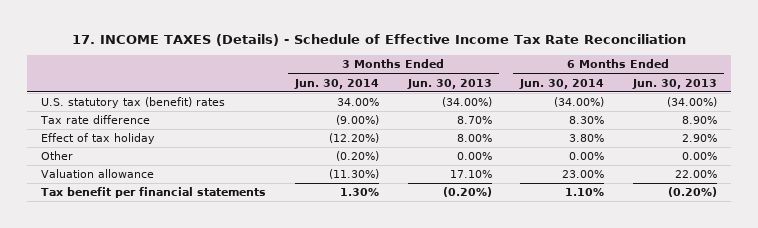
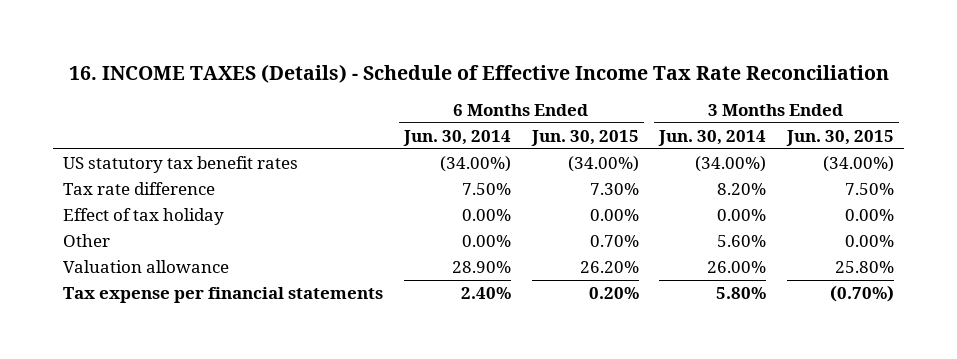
- 17. INCOME TAXES (Details) - Schedule of Effective Income Tax Rate Reconciliation
+ 16. INCOME TAXES (Details) - Schedule of Effective Income Tax Rate Reconciliation
- | 3 Months Ended Jun. 30, 2014 | 3 Months Ended Jun. 30, 2013 | 6 Months Ended Jun. 30, 2014 | 6 Months Ended Jun. 30, 2013
+ | 6 Months Ended Jun. 30, 2014 | 6 Months Ended Jun. 30, 2015 | 3 Months Ended Jun. 30, 2014 | 3 Months Ended Jun. 30, 2015
- U.S. statutory tax (benefit) rates | 34.00% | (34.00%) | (34.00%) | (34.00%)
- Tax rate difference | (9.00%) | 8.70% | 8.30% | 8.90%
- Effect of tax holiday | (12.20%) | 8.00% | 3.80% | 2.90%
- Other | (0.20%) | 0.00% | 0.00% | 0.00%
- Valuation allowance | (11.30%) | 17.10% | 23.00% | 22.00%
- Tax benefit per financial statements | 1.30% | (0.20%) | 1.10% | (0.20%)
+ US statutory tax benefit rates | (34.00%) | (34.00%) | (34.00%) | (34.00%)
+ Tax rate difference | 7.50% | 7.30% | 8.20% | 7.50%
+ Effect of tax holiday | 0.00% | 0.00% | 0.00% | 0.00%
+ Other | 0.00% | 0.70% | 5.60% | 0.00%
+ Valuation allowance | 28.90% | 26.20% | 26.00% | 25.80%
+ Tax expense per financial statements | 2.40% | 0.20% | 5.80% | (0.70%)

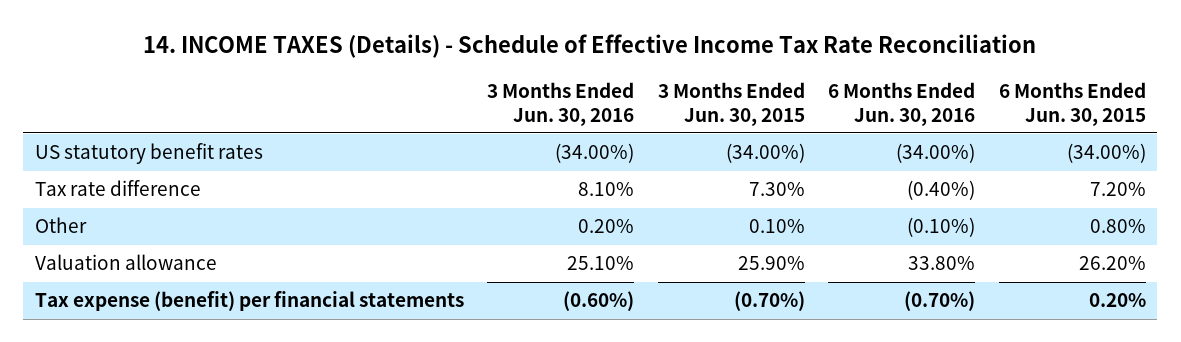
- 16. INCOME TAXES (Details) - Schedule of Effective Income Tax Rate Reconciliation
+ 14. INCOME TAXES (Details) - Schedule of Effective Income Tax Rate Reconciliation
- | 6 Months Ended Jun. 30, 2014 | 6 Months Ended Jun. 30, 2015 | 3 Months Ended Jun. 30, 2014 | 3 Months Ended Jun. 30, 2015
+ | 3 Months Ended Jun. 30, 2016 | 3 Months Ended Jun. 30, 2015 | 6 Months Ended Jun. 30, 2016 | 6 Months Ended Jun. 30, 2015
- US statutory tax benefit rates | (34.00%) | (34.00%) | (34.00%) | (34.00%)
- Tax rate difference | 7.50% | 7.30% | 8.20% | 7.50%
- Effect of tax holiday | 0.00% | 0.00% | 0.00% | 0.00%
- Other | 0.00% | 0.70% | 5.60% | 0.00%
- Valuation allowance | 28.90% | 26.20% | 26.00% | 25.80%
- Tax expense per financial statements | 2.40% | 0.20% | 5.80% | (0.70%)
+ US statutory benefit rates | (34.00%) | (34.00%) | (34.00%) | (34.00%)
+ Tax rate difference | 8.10% | 7.30% | (0.40%) | 7.20%
+ Other | 0.20% | 0.10% | (0.10%) | 0.80%
+ Valuation allowance | 25.10% | 25.90% | 33.80% | 26.20%
+ Tax expense (benefit) per financial statements | (0.60%) | (0.70%) | (0.70%) | 0.20%

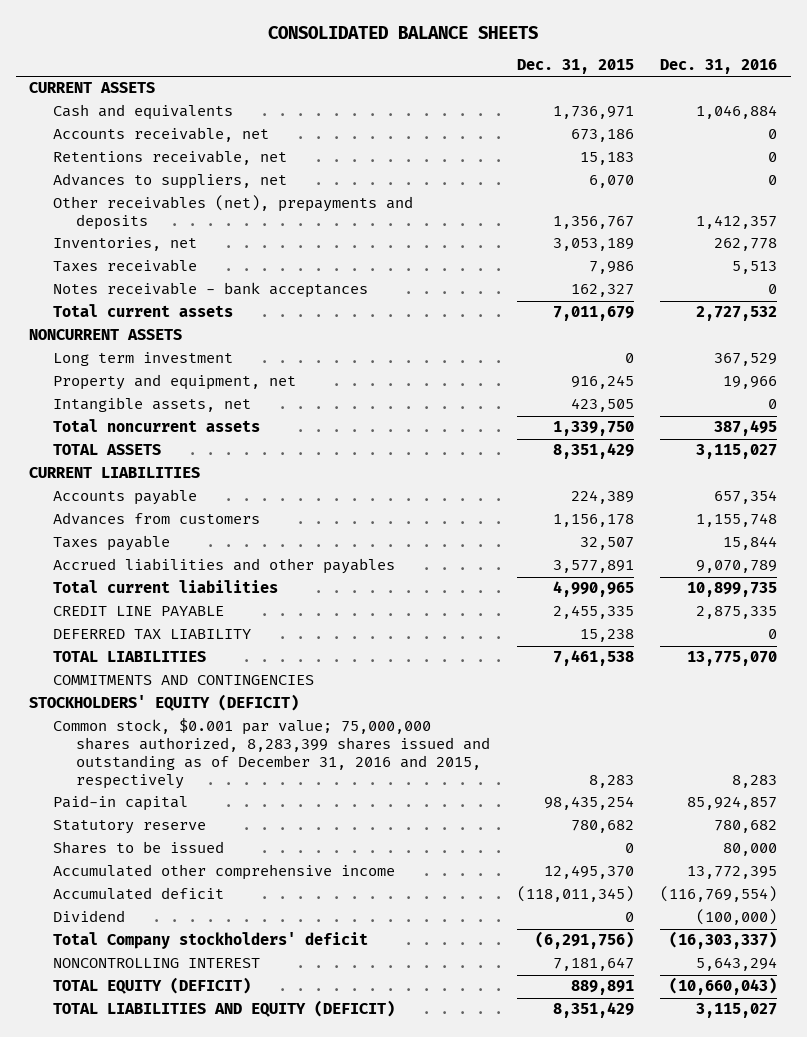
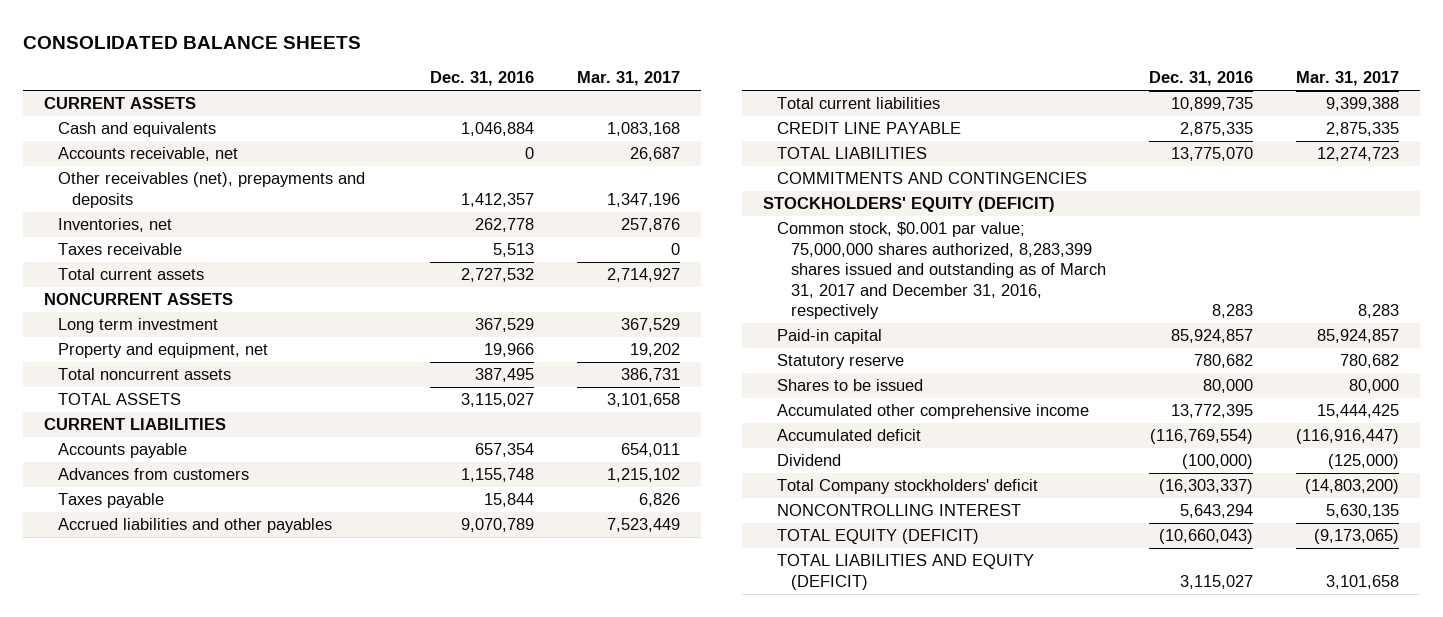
- | Dec. 31, 2015 | Dec. 31, 2016
+ | Dec. 31, 2016 | Mar. 31, 2017
- Retentions receivable, net | 15,183 | 0
- Advances to suppliers, net | 6,070 | 0
- Notes receivable - bank acceptances | 162,327 | 0
- Intangible assets, net | 423,505 | 0
- DEFERRED TAX LIABILITY | 15,238 | 0
- Common stock, $0.001 par value; 75,000,000 shares authorized, 8,283,399 shares issued and outstanding as of December 31, 2016 and 2015, respectively | 8,283 | 8,283
+ Common stock, $0.001 par value; 75,000,000 shares authorized, 8,283,399 shares issued and outstanding as of March 31, 2017 and December 31, 2016, respectively | 8,283 | 8,283

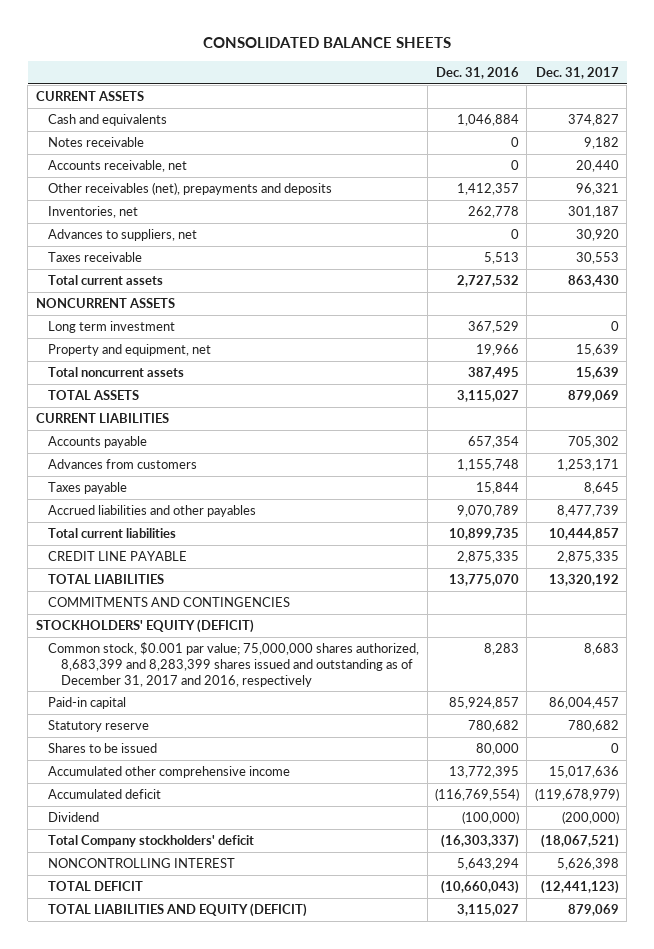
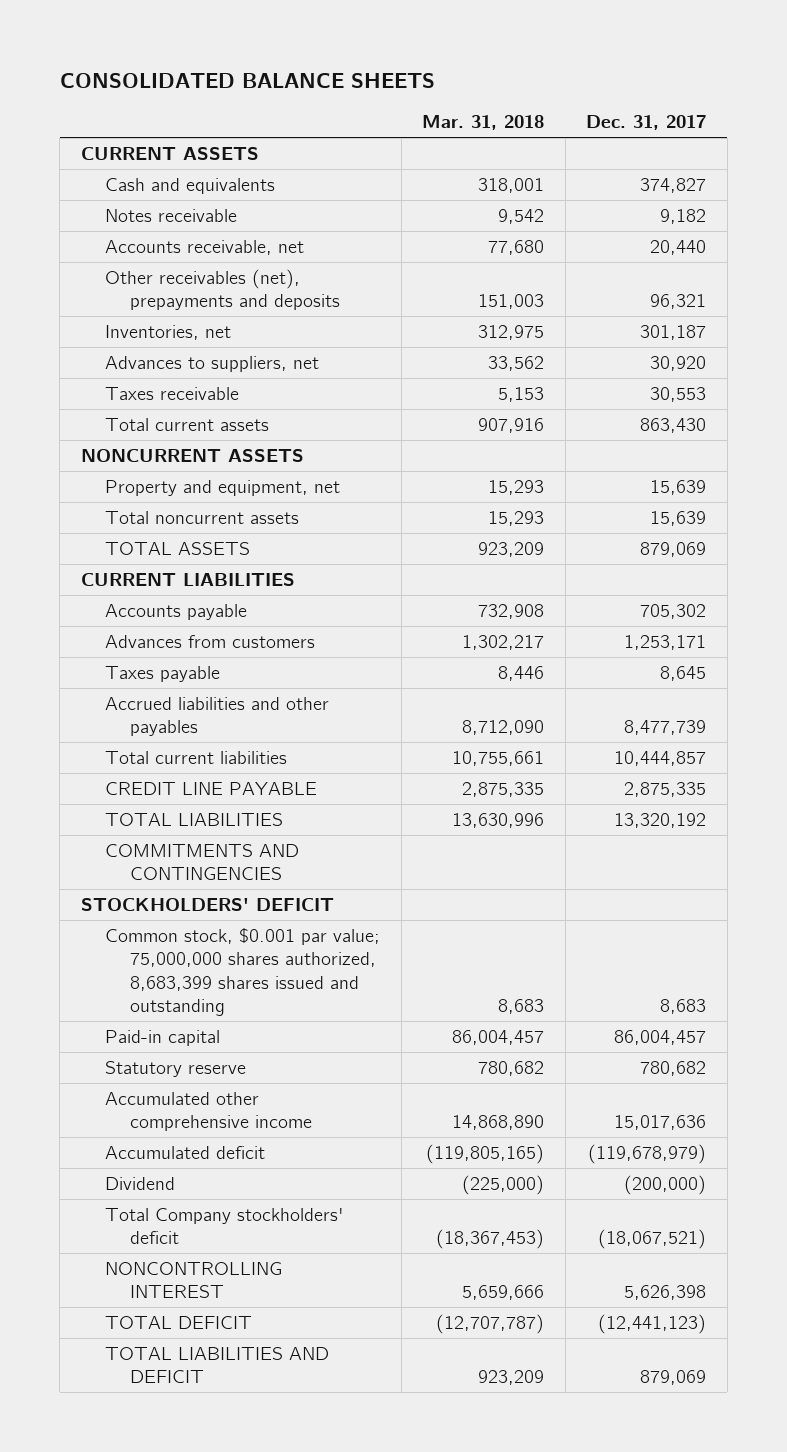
- | Dec. 31, 2016 | Dec. 31, 2017
+ | Mar. 31, 2018 | Dec. 31, 2017
- Long term investment | 367,529 | 0
- STOCKHOLDERS' EQUITY (DEFICIT)
- Common stock, $0.001 par value; 75,000,000 shares authorized, 8,683,399 and 8,283,399 shares issued and outstanding as of December 31, 2017 and 2016, respectively | 8,283 | 8,683
+ STOCKHOLDERS' DEFICIT
+ Common stock, $0.001 par value; 75,000,000 shares authorized, 8,683,399 shares issued and outstanding | 8,683 | 8,683
- Shares to be issued | 80,000 | 0
- TOTAL LIABILITIES AND EQUITY (DEFICIT) | 3,115,027 | 879,069
+ TOTAL LIABILITIES AND DEFICIT | 923,209 | 879,069

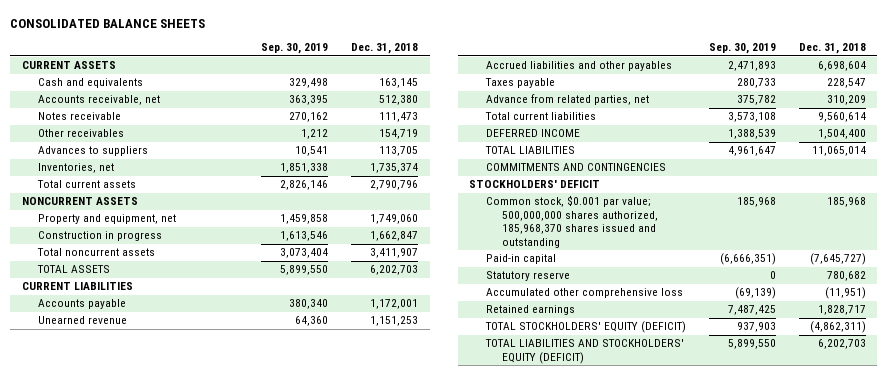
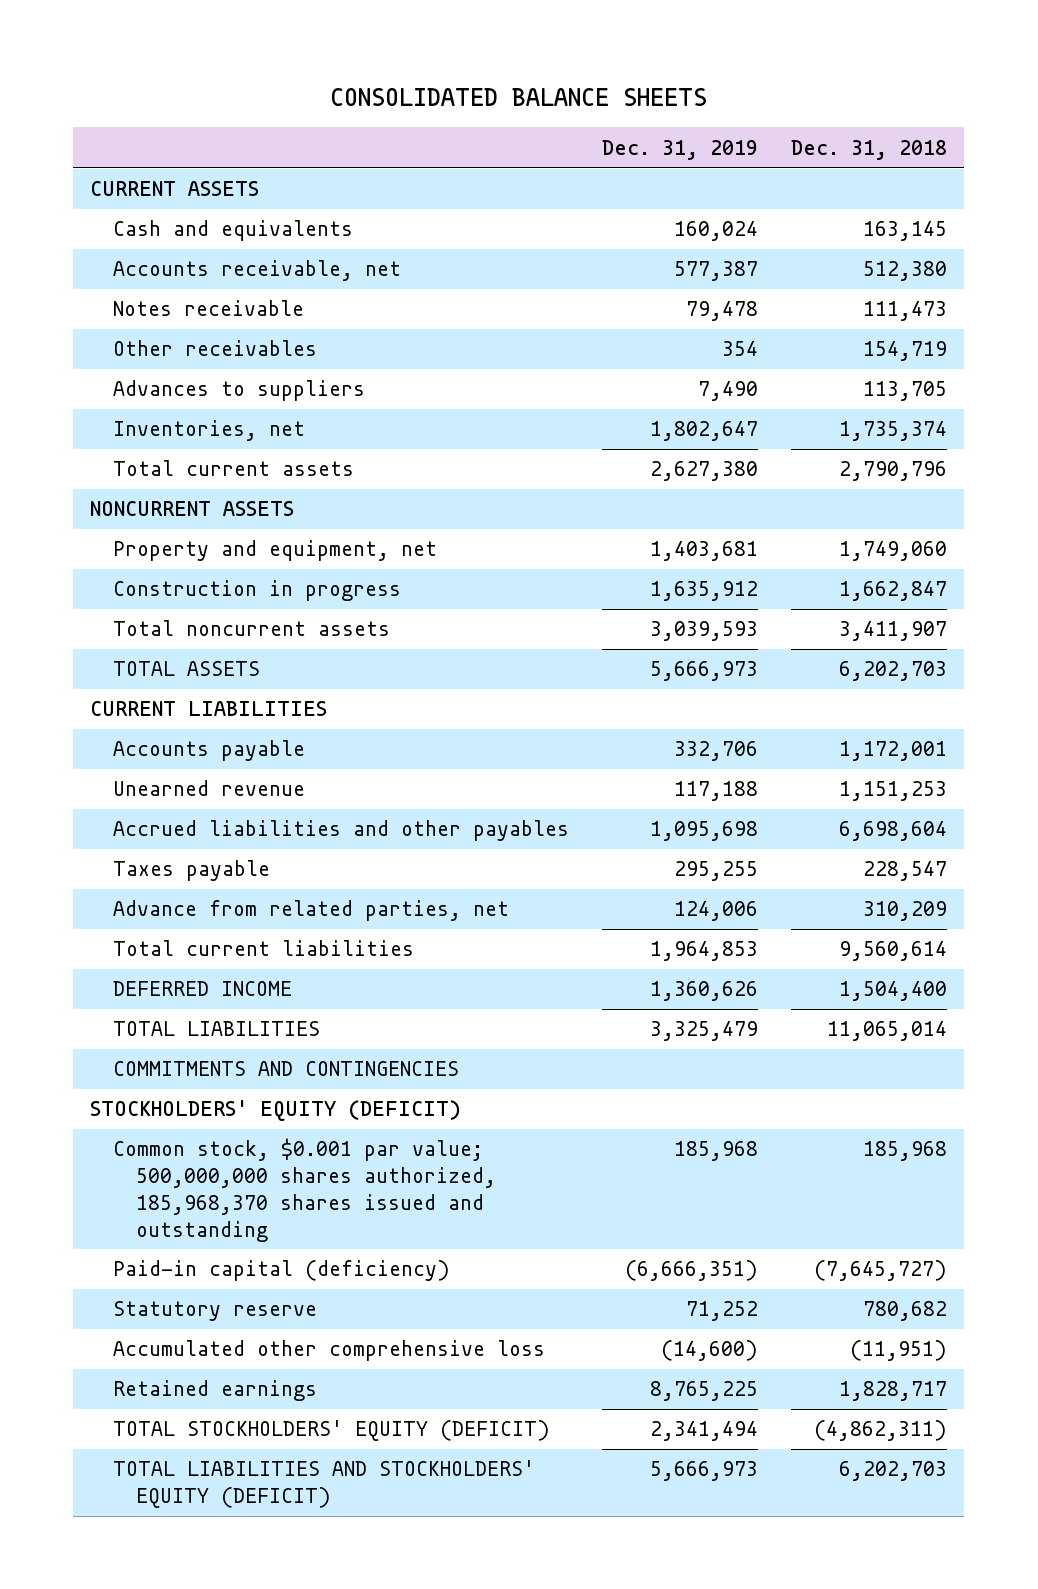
- | Sep. 30, 2019 | Dec. 31, 2018
+ | Dec. 31, 2019 | Dec. 31, 2018
- STOCKHOLDERS' DEFICIT
+ STOCKHOLDERS' EQUITY (DEFICIT)
- Paid-in capital | (6,666,351) | (7,645,727)
+ Paid-in capital (deficiency) | (6,666,351) | (7,645,727)

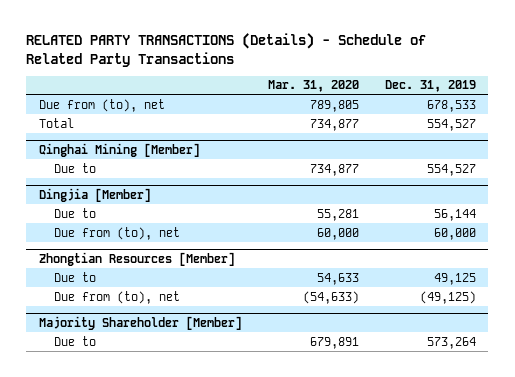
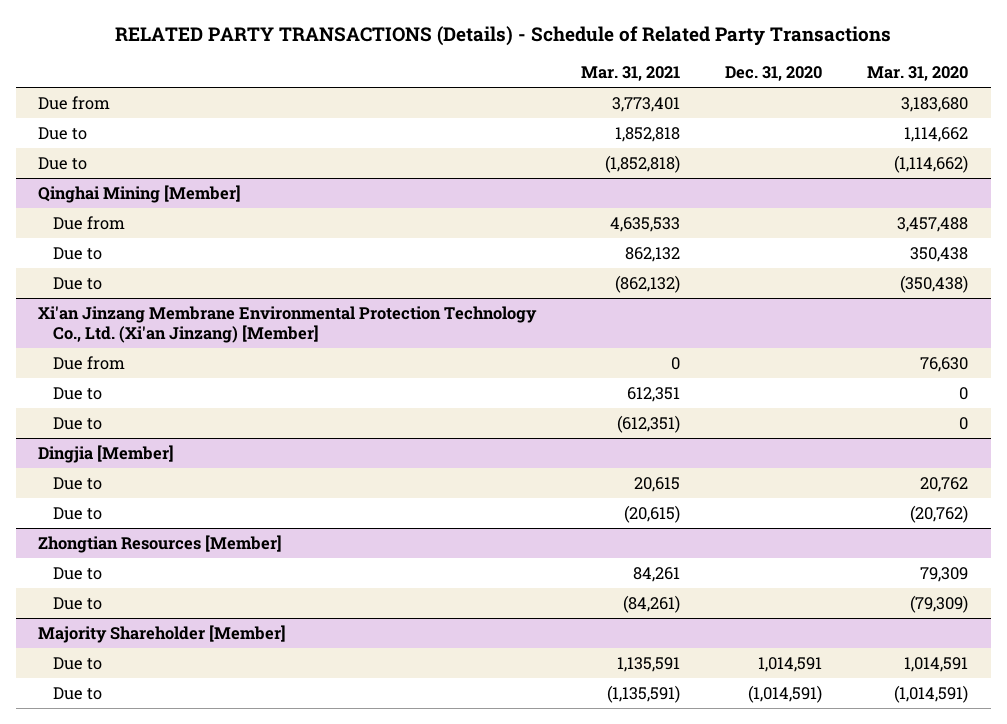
- | Mar. 31, 2020 | Dec. 31, 2019
+ | Mar. 31, 2021 | Dec. 31, 2020 | Mar. 31, 2020
- Due from (to), net | 789,805 | 678,533
- Total | 734,877 | 554,527
+ Due from | 3,773,401 | | 3,183,680
+ Due to | 1,852,818 | | 1,114,662
+ Due to | (1,852,818) | | (1,114,662)
@ Qinghai Mining [Member]
- Due to | 734,877 | 554,527
+ Due from | 4,635,533 | | 3,457,488
+ Due to | 862,132 | | 350,438
+ Due to | (862,132) | | (350,438)
+ Xi'an Jinzang Membrane Environmental Protection Technology Co., Ltd. (Xi'an Jinzang) [Member]
+ Due from | 0 | | 76,630
+ Due to | 612,351 | | 0
+ Due to | (612,351) | | 0
@ Dingjia [Member]
- Due to | 55,281 | 56,144
- Due from (to), net | 60,000 | 60,000
+ Due to | 20,615 | | 20,762
+ Due to | (20,615) | | (20,762)
@ Zhongtian Resources [Member]
- Due to | 54,633 | 49,125
- Due from (to), net | (54,633) | (49,125)
+ Due to | 84,261 | | 79,309
+ Due to | (84,261) | | (79,309)
@ Majority Shareholder [Member]
- Due to | 679,891 | 573,264
+ Due to | 1,135,591 | 1,014,591 | 1,014,591
+ Due to | (1,135,591) | (1,014,591) | (1,014,591)

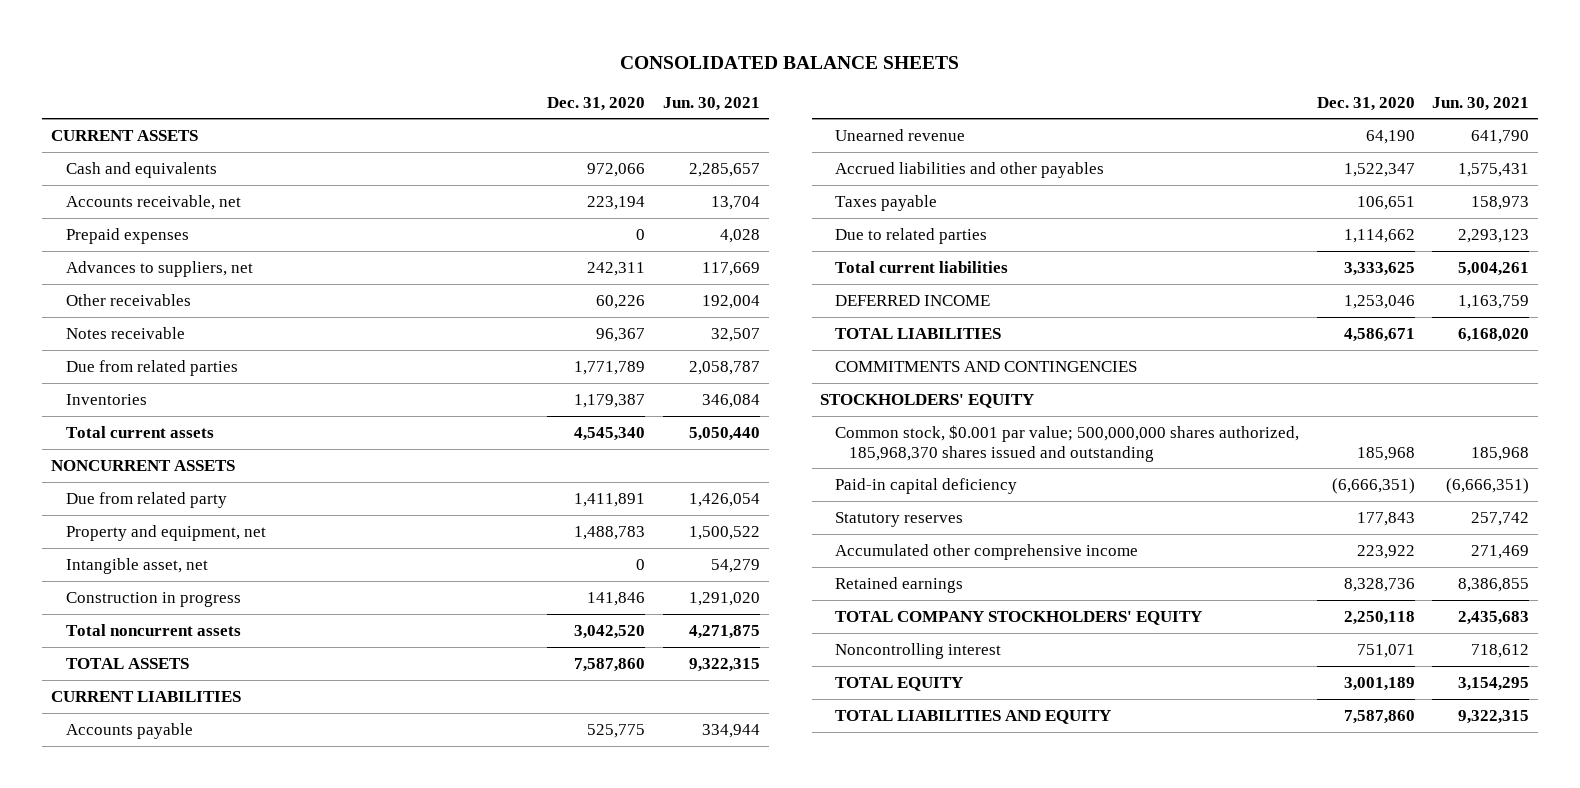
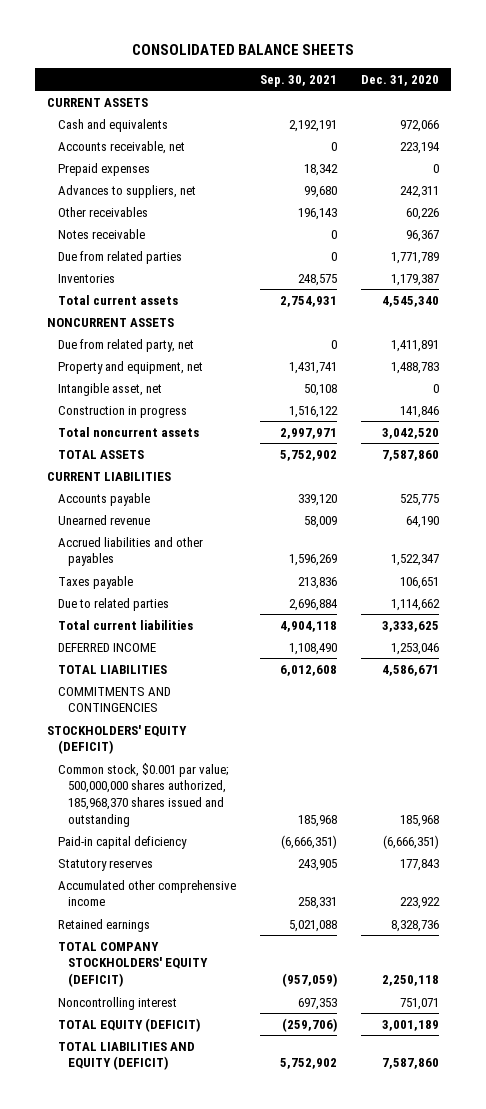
- | Dec. 31, 2020 | Jun. 30, 2021
+ | Sep. 30, 2021 | Dec. 31, 2020
- Due from related party | 1,411,891 | 1,426,054
+ Due from related party, net | 0 | 1,411,891
- STOCKHOLDERS' EQUITY
+ STOCKHOLDERS' EQUITY (DEFICIT)
- TOTAL COMPANY STOCKHOLDERS' EQUITY | 2,250,118 | 2,435,683
+ TOTAL COMPANY STOCKHOLDERS' EQUITY (DEFICIT) | (957,059) | 2,250,118
- TOTAL EQUITY | 3,001,189 | 3,154,295
- TOTAL LIABILITIES AND EQUITY | 7,587,860 | 9,322,315
+ TOTAL EQUITY (DEFICIT) | (259,706) | 3,001,189
+ TOTAL LIABILITIES AND EQUITY (DEFICIT) | 5,752,902 | 7,587,860

